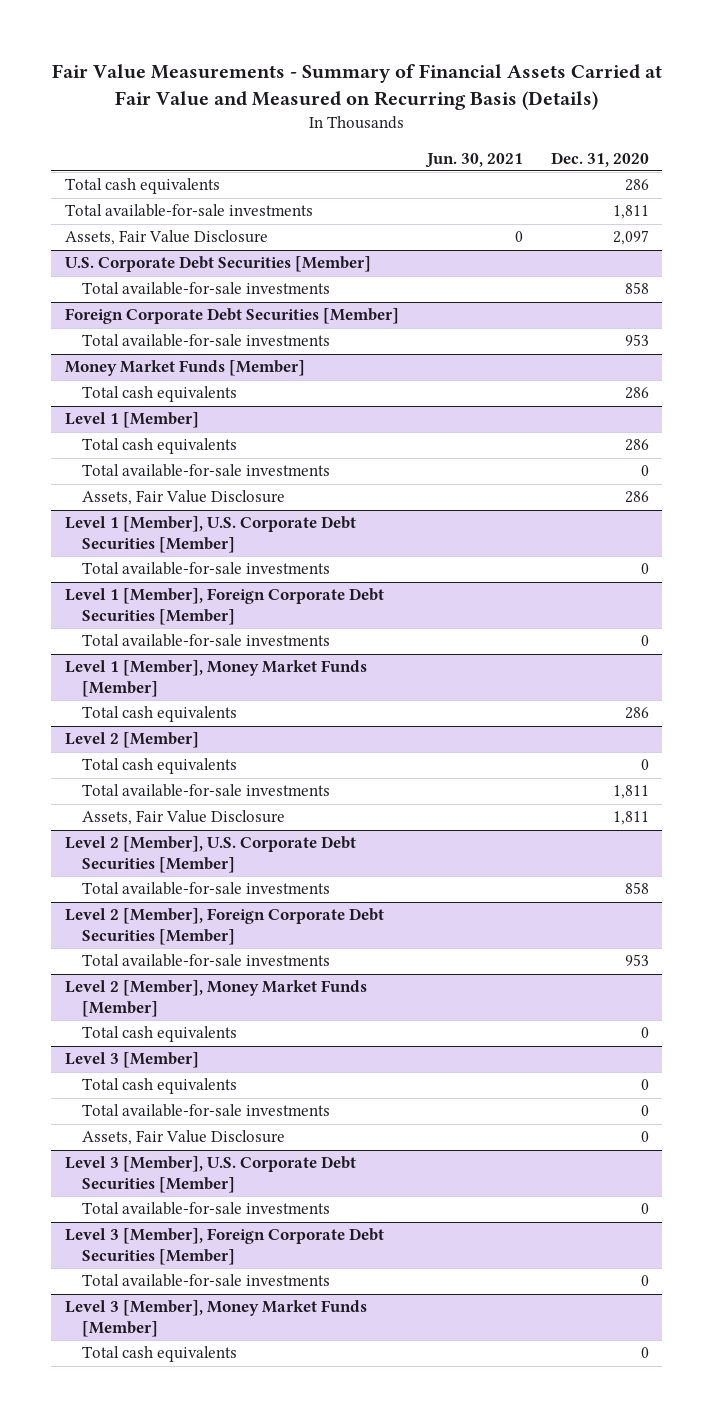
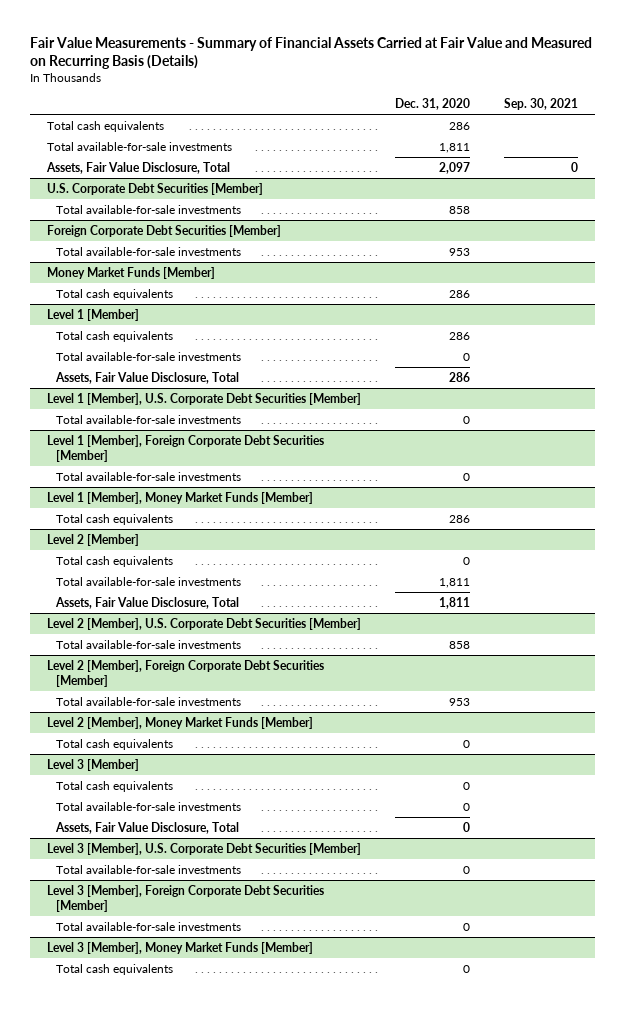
- | Jun. 30, 2021 | Dec. 31, 2020
+ | Dec. 31, 2020 | Sep. 30, 2021
- Assets, Fair Value Disclosure | 0 | 2,097
+ Assets, Fair Value Disclosure, Total | 2,097 | 0
@ Level 1 [Member]
- Assets, Fair Value Disclosure | | 286
+ Assets, Fair Value Disclosure, Total | 286 |
@ Level 2 [Member]
- Assets, Fair Value Disclosure | | 1,811
+ Assets, Fair Value Disclosure, Total | 1,811 |
@ Level 3 [Member]
- Assets, Fair Value Disclosure | | 0
+ Assets, Fair Value Disclosure, Total | 0 |

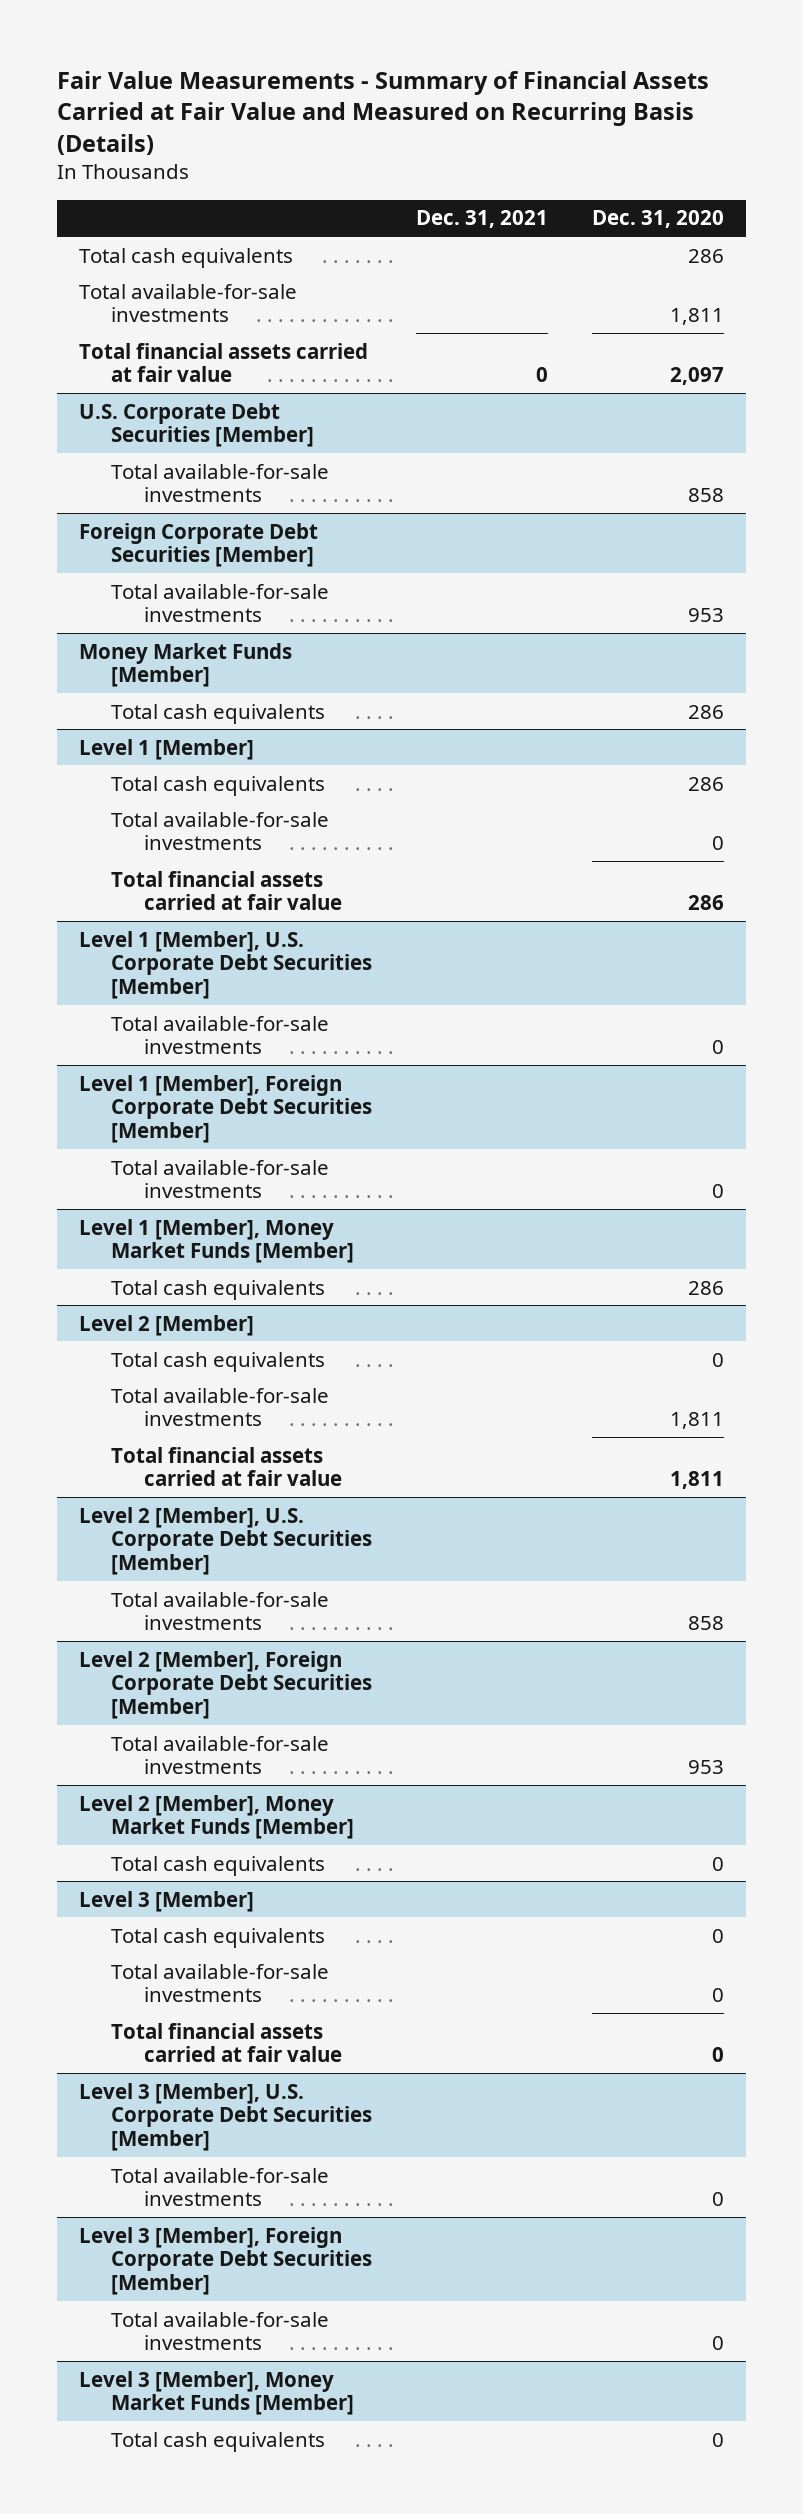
- | Dec. 31, 2020 | Sep. 30, 2021
+ | Dec. 31, 2021 | Dec. 31, 2020
- Assets, Fair Value Disclosure, Total | 2,097 | 0
+ Total financial assets carried at fair value | 0 | 2,097
@ Level 1 [Member]
- Assets, Fair Value Disclosure, Total | 286 |
+ Total financial assets carried at fair value | | 286
@ Level 2 [Member]
- Assets, Fair Value Disclosure, Total | 1,811 |
+ Total financial assets carried at fair value | | 1,811
@ Level 3 [Member]
- Assets, Fair Value Disclosure, Total | 0 |
+ Total financial assets carried at fair value | | 0

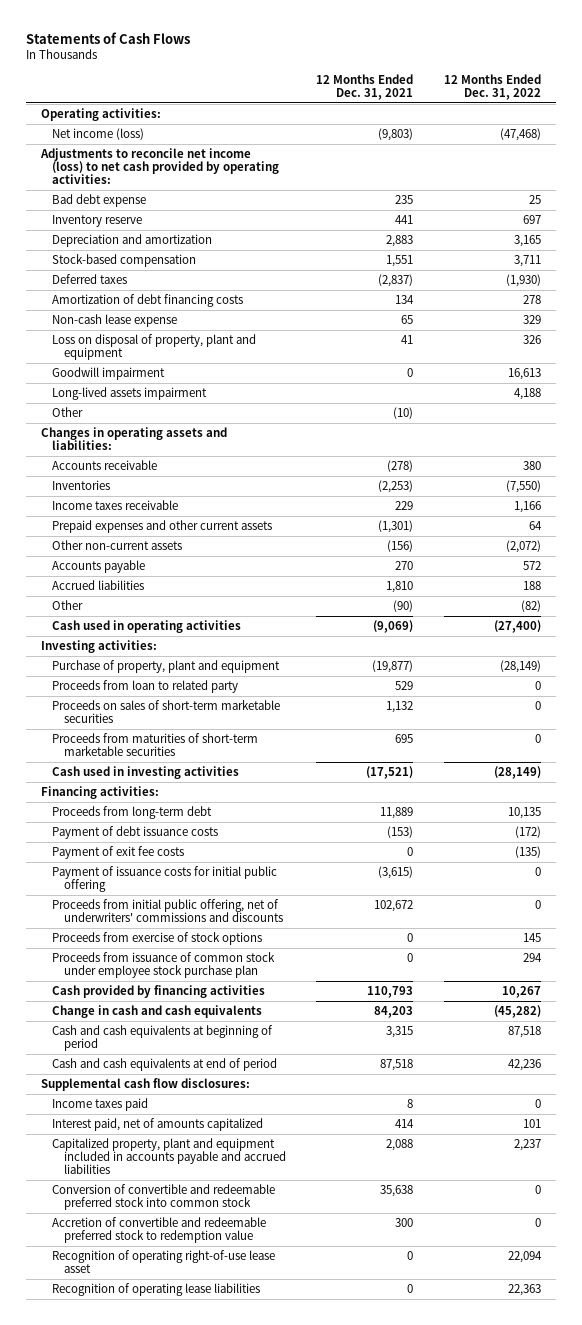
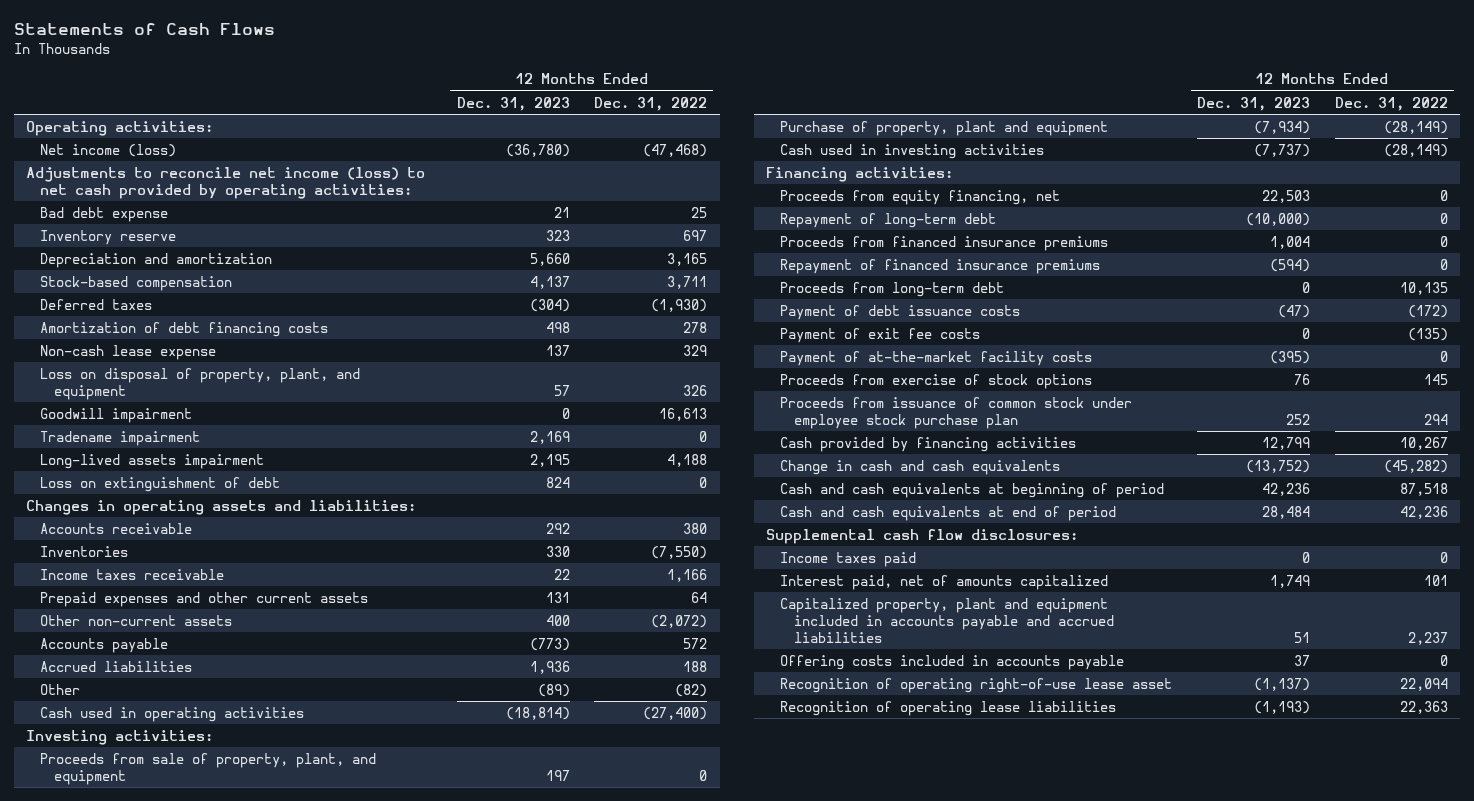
- | 12 Months Ended Dec. 31, 2021 | 12 Months Ended Dec. 31, 2022
+ | 12 Months Ended Dec. 31, 2023 | 12 Months Ended Dec. 31, 2022
- Loss on disposal of property, plant and equipment | 41 | 326
+ Loss on disposal of property, plant, and equipment | 57 | 326
+ Tradename impairment | 2,169 | 0
- Other | (10) |
+ Loss on extinguishment of debt | 824 | 0
+ Proceeds from sale of property, plant, and equipment | 197 | 0
- Proceeds from loan to related party | 529 | 0
- Proceeds on sales of short-term marketable securities | 1,132 | 0
- Proceeds from maturities of short-term marketable securities | 695 | 0
+ Proceeds from equity financing, net | 22,503 | 0
+ Repayment of long-term debt | (10,000) | 0
+ Proceeds from financed insurance premiums | 1,004 | 0
+ Repayment of financed insurance premiums | (594) | 0
- Payment of issuance costs for initial public offering | (3,615) | 0
- Proceeds from initial public offering, net of underwriters' commissions and discounts | 102,672 | 0
+ Payment of at-the-market facility costs | (395) | 0
- Conversion of convertible and redeemable preferred stock into common stock | 35,638 | 0
- Accretion of convertible and redeemable preferred stock to redemption value | 300 | 0
+ Offering costs included in accounts payable | 37 | 0

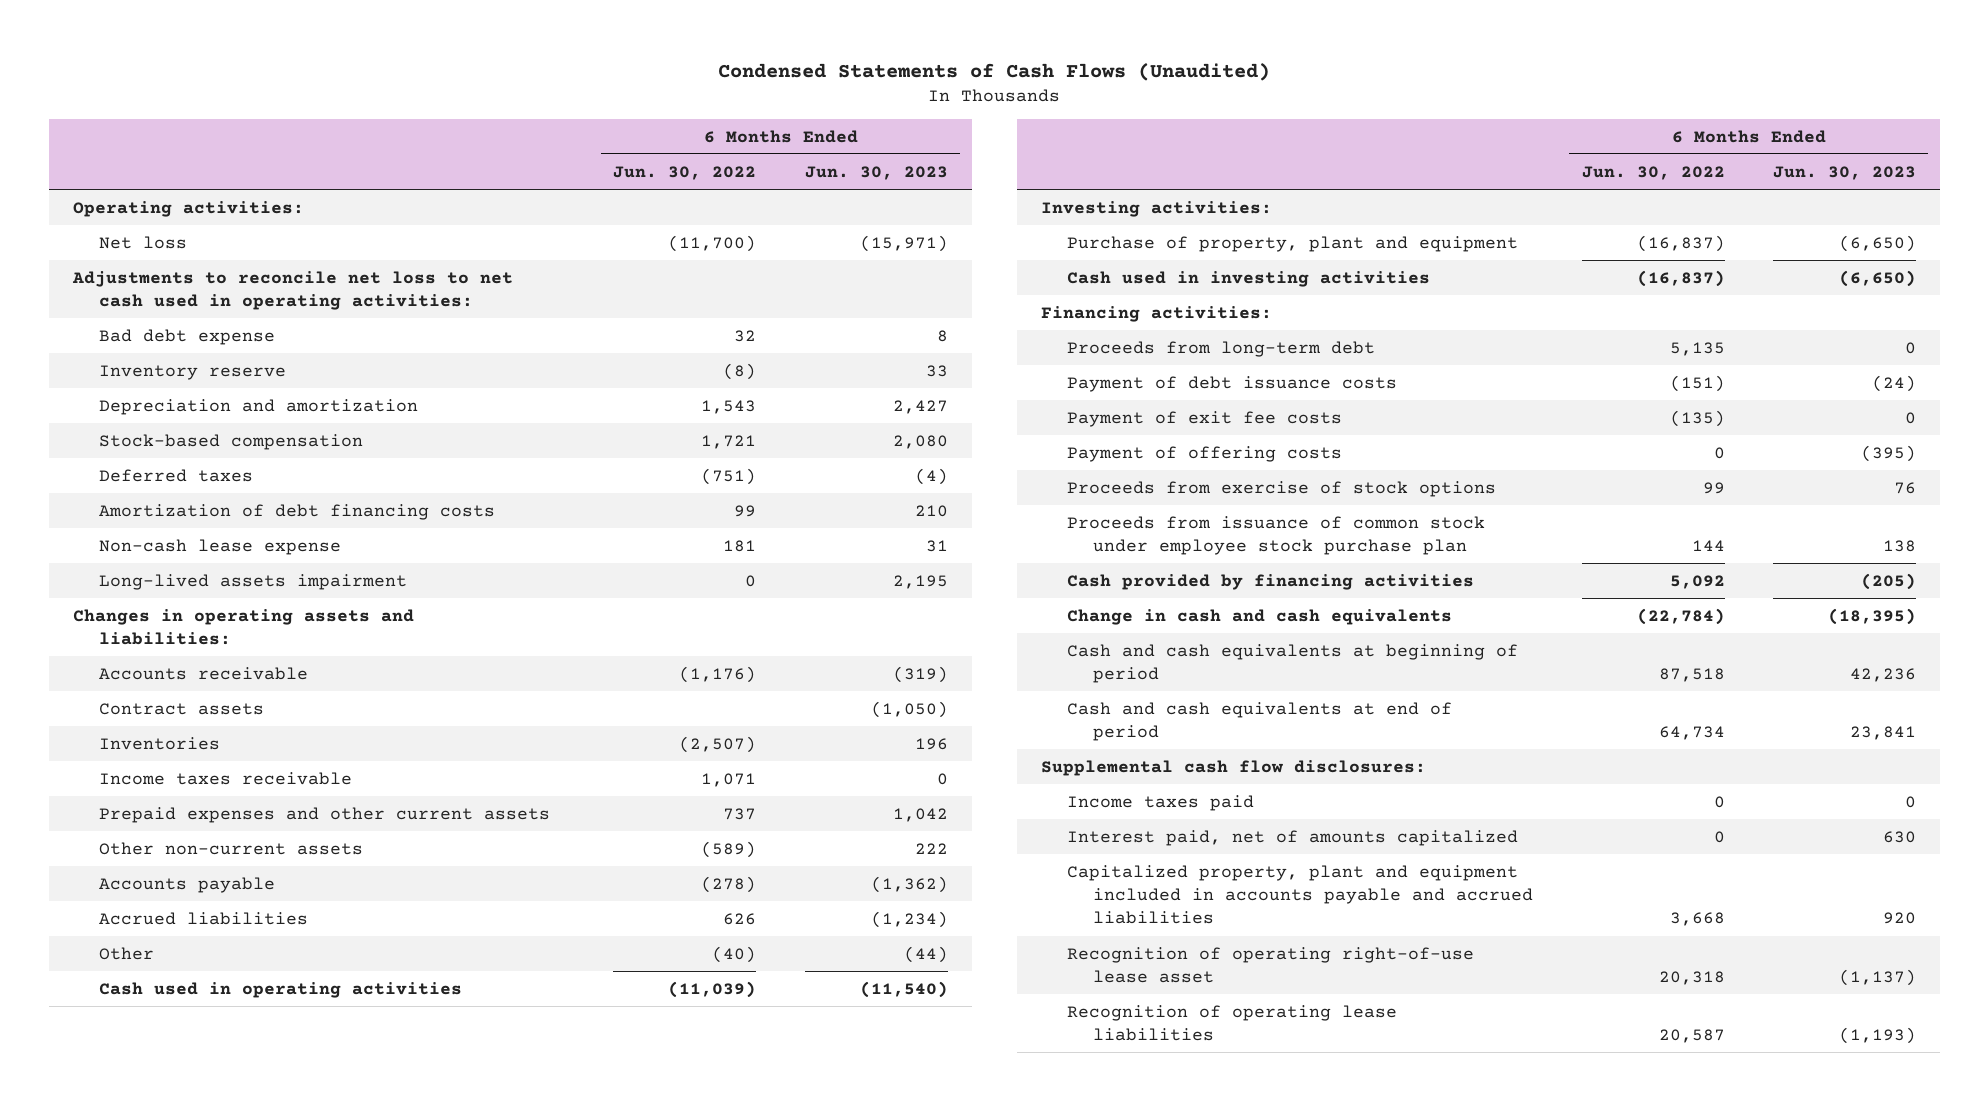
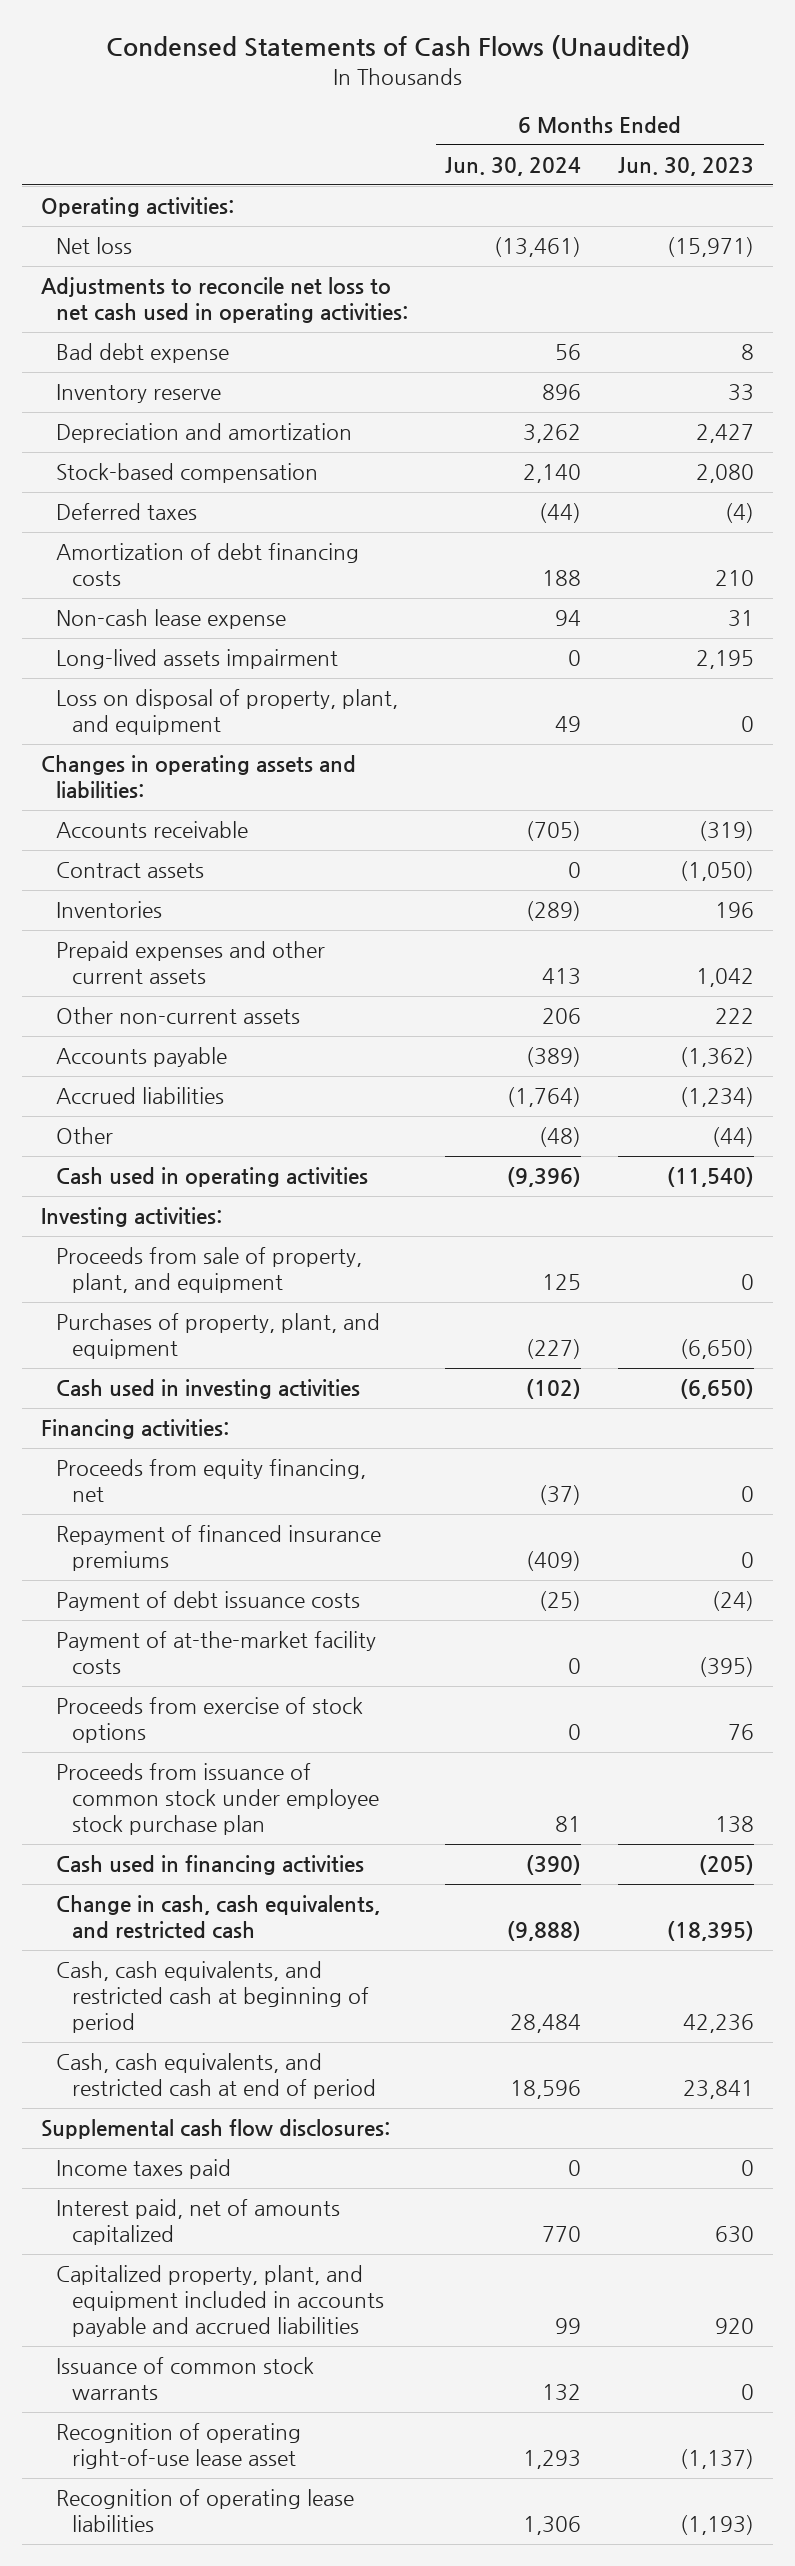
- | 6 Months Ended Jun. 30, 2022 | 6 Months Ended Jun. 30, 2023
+ | 6 Months Ended Jun. 30, 2024 | 6 Months Ended Jun. 30, 2023
+ Loss on disposal of property, plant, and equipment | 49 | 0
- Income taxes receivable | 1,071 | 0
- Purchase of property, plant and equipment | (16,837) | (6,650)
+ Proceeds from sale of property, plant, and equipment | 125 | 0
+ Purchases of property, plant, and equipment | (227) | (6,650)
- Proceeds from long-term debt | 5,135 | 0
+ Proceeds from equity financing, net | (37) | 0
+ Repayment of financed insurance premiums | (409) | 0
- Payment of exit fee costs | (135) | 0
- Payment of offering costs | 0 | (395)
+ Payment of at-the-market facility costs | 0 | (395)
- Cash provided by financing activities | 5,092 | (205)
- Change in cash and cash equivalents | (22,784) | (18,395)
- Cash and cash equivalents at beginning of period | 87,518 | 42,236
- Cash and cash equivalents at end of period | 64,734 | 23,841
+ Cash used in financing activities | (390) | (205)
+ Change in cash, cash equivalents, and restricted cash | (9,888) | (18,395)
+ Cash, cash equivalents, and restricted cash at beginning of period | 28,484 | 42,236
+ Cash, cash equivalents, and restricted cash at end of period | 18,596 | 23,841
- Capitalized property, plant and equipment included in accounts payable and accrued liabilities | 3,668 | 920
+ Capitalized property, plant, and equipment included in accounts payable and accrued liabilities | 99 | 920
+ Issuance of common stock warrants | 132 | 0

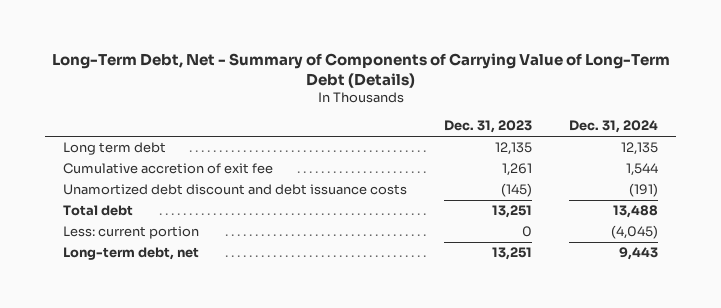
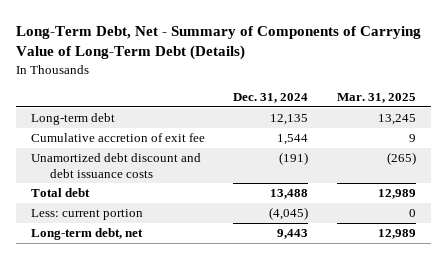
- | Dec. 31, 2023 | Dec. 31, 2024
+ | Dec. 31, 2024 | Mar. 31, 2025
- Long term debt | 12,135 | 12,135
+ Long-term debt | 12,135 | 13,245

